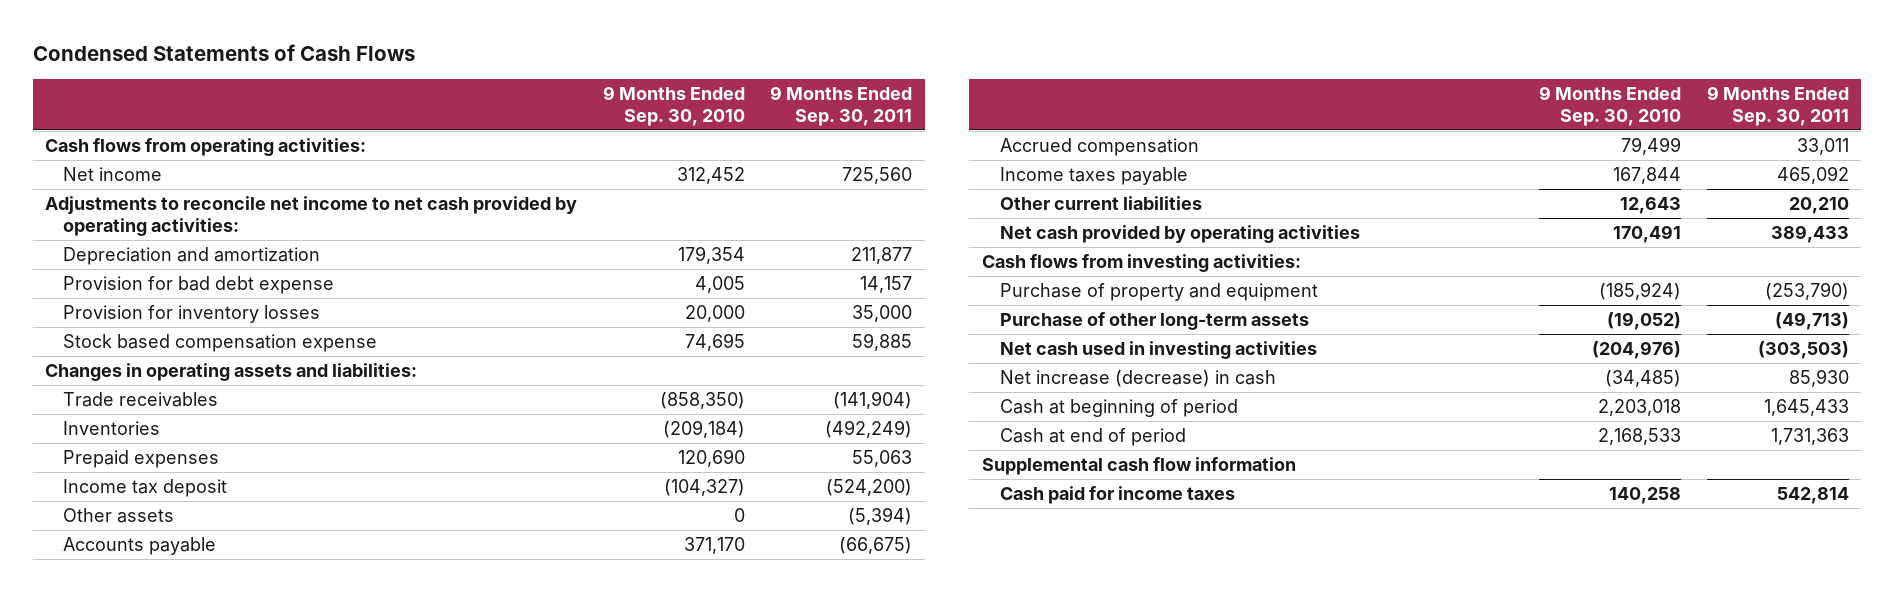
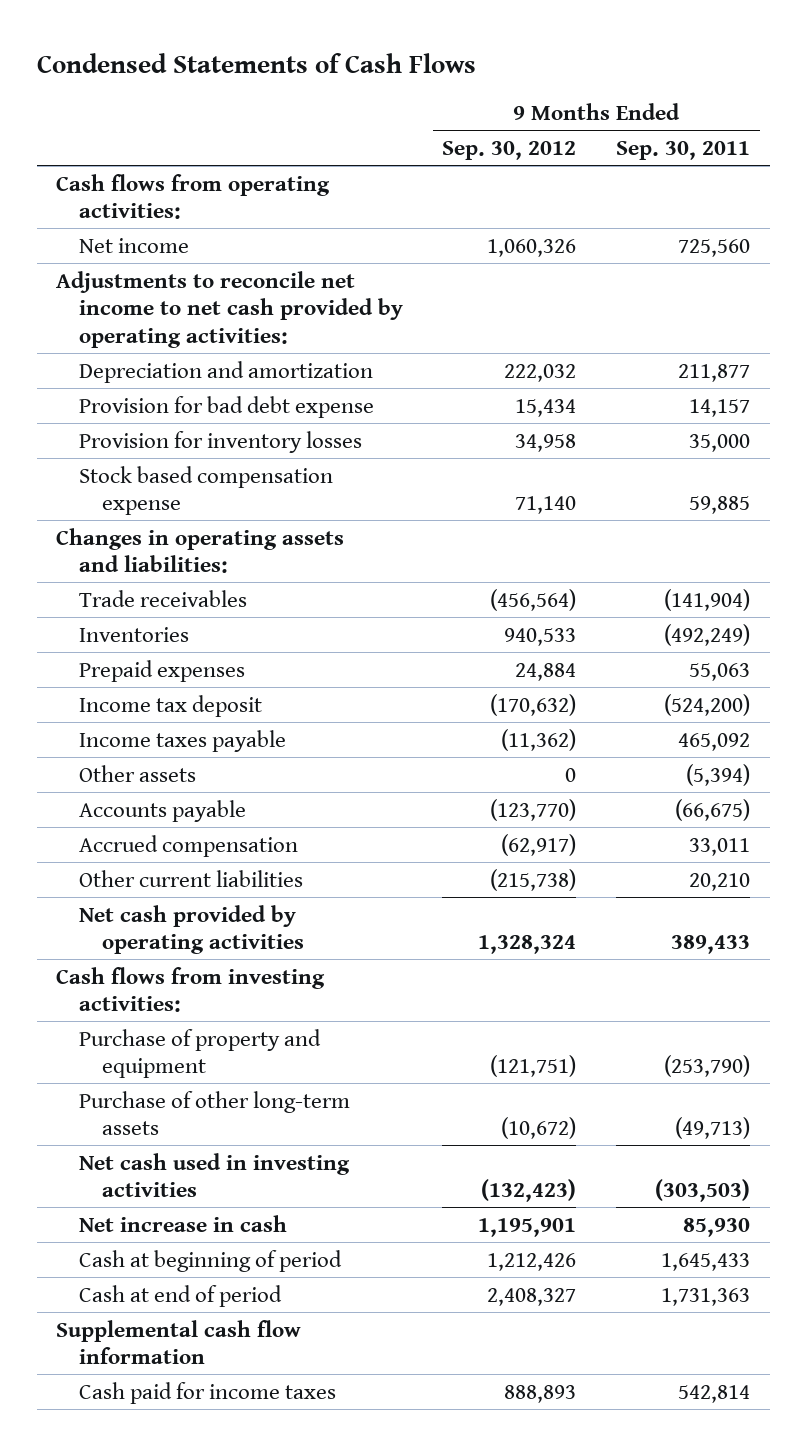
- | 9 Months Ended Sep. 30, 2010 | 9 Months Ended Sep. 30, 2011
+ | 9 Months Ended Sep. 30, 2012 | 9 Months Ended Sep. 30, 2011
moved up: Income taxes payable | (11,362) | 465,092
- Net increase (decrease) in cash | (34,485) | 85,930
+ Net increase in cash | 1,195,901 | 85,930

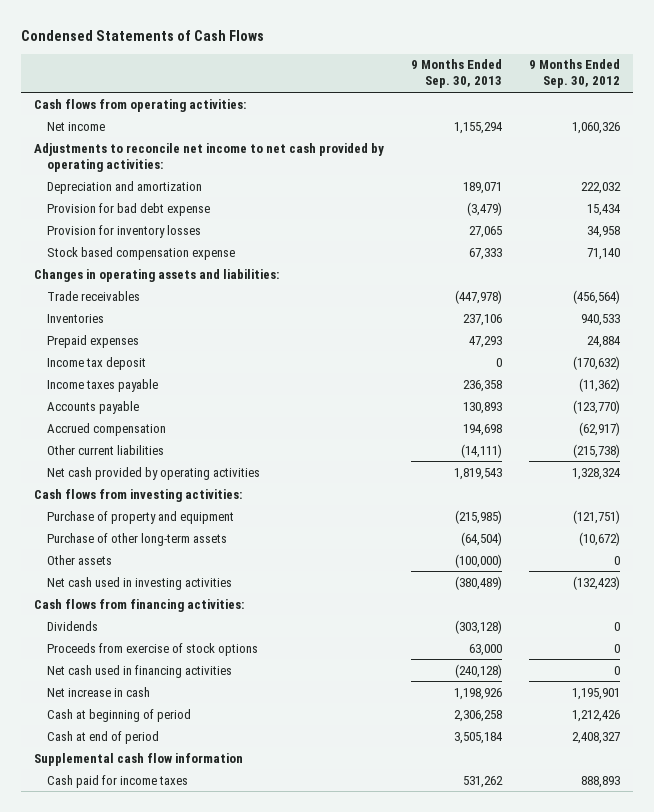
- | 9 Months Ended Sep. 30, 2012 | 9 Months Ended Sep. 30, 2011
+ | 9 Months Ended Sep. 30, 2013 | 9 Months Ended Sep. 30, 2012
moved down: Other assets | (100,000) | 0
+ Cash flows from financing activities:
+ Dividends | (303,128) | 0
+ Proceeds from exercise of stock options | 63,000 | 0
+ Net cash used in financing activities | (240,128) | 0

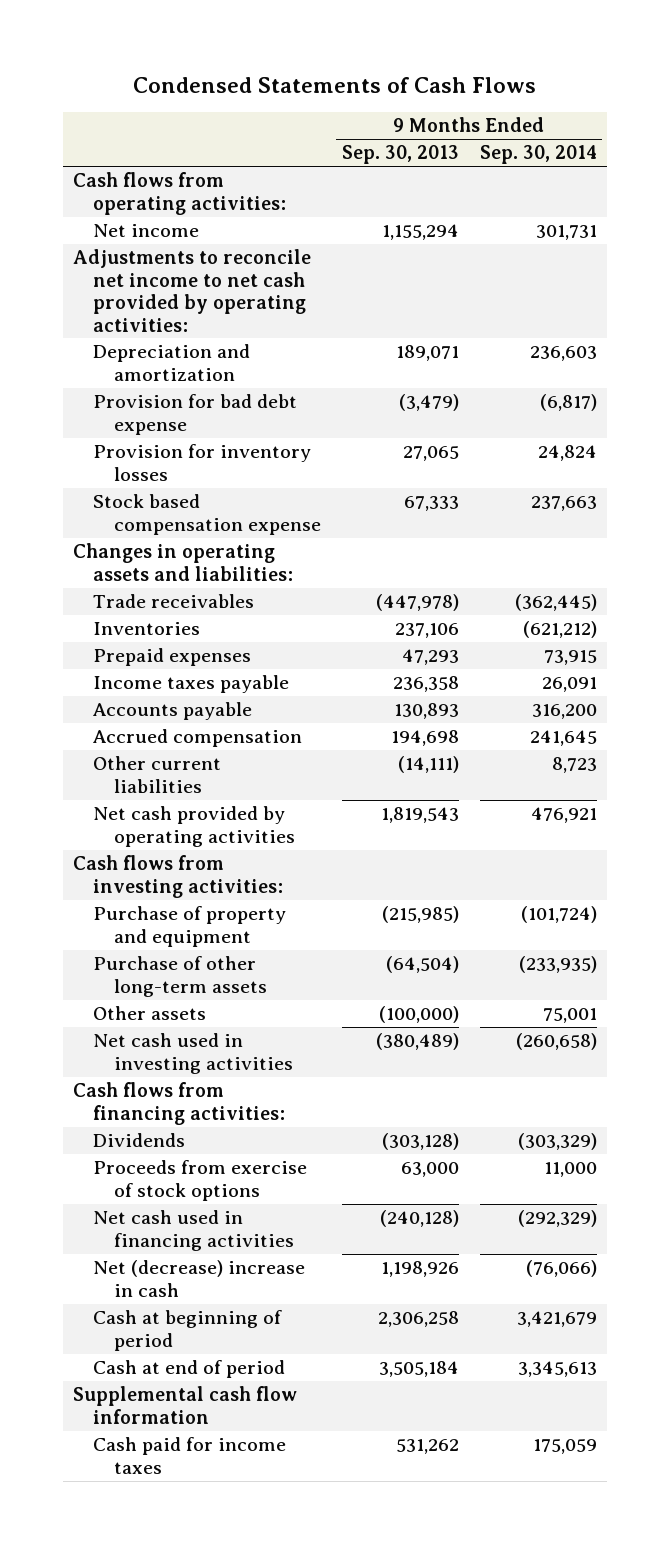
- | 9 Months Ended Sep. 30, 2013 | 9 Months Ended Sep. 30, 2012
+ | 9 Months Ended Sep. 30, 2013 | 9 Months Ended Sep. 30, 2014
- Income tax deposit | 0 | (170,632)
- Net increase in cash | 1,198,926 | 1,195,901
+ Net (decrease) increase in cash | 1,198,926 | (76,066)

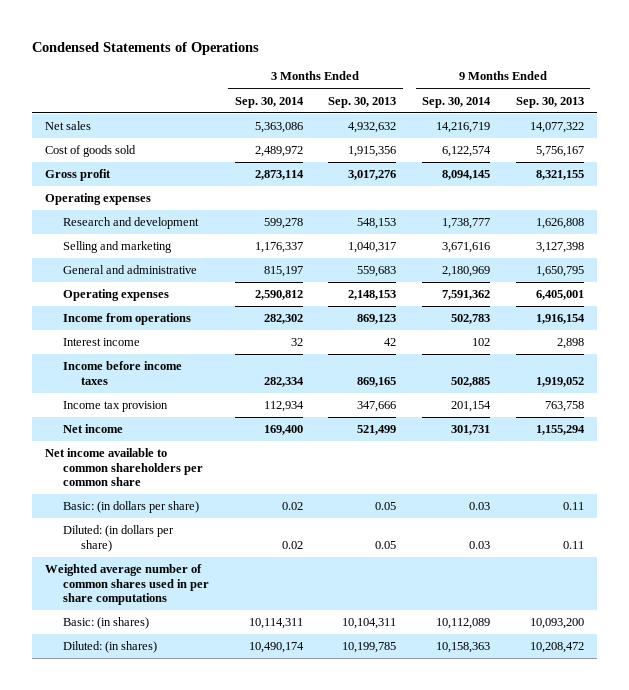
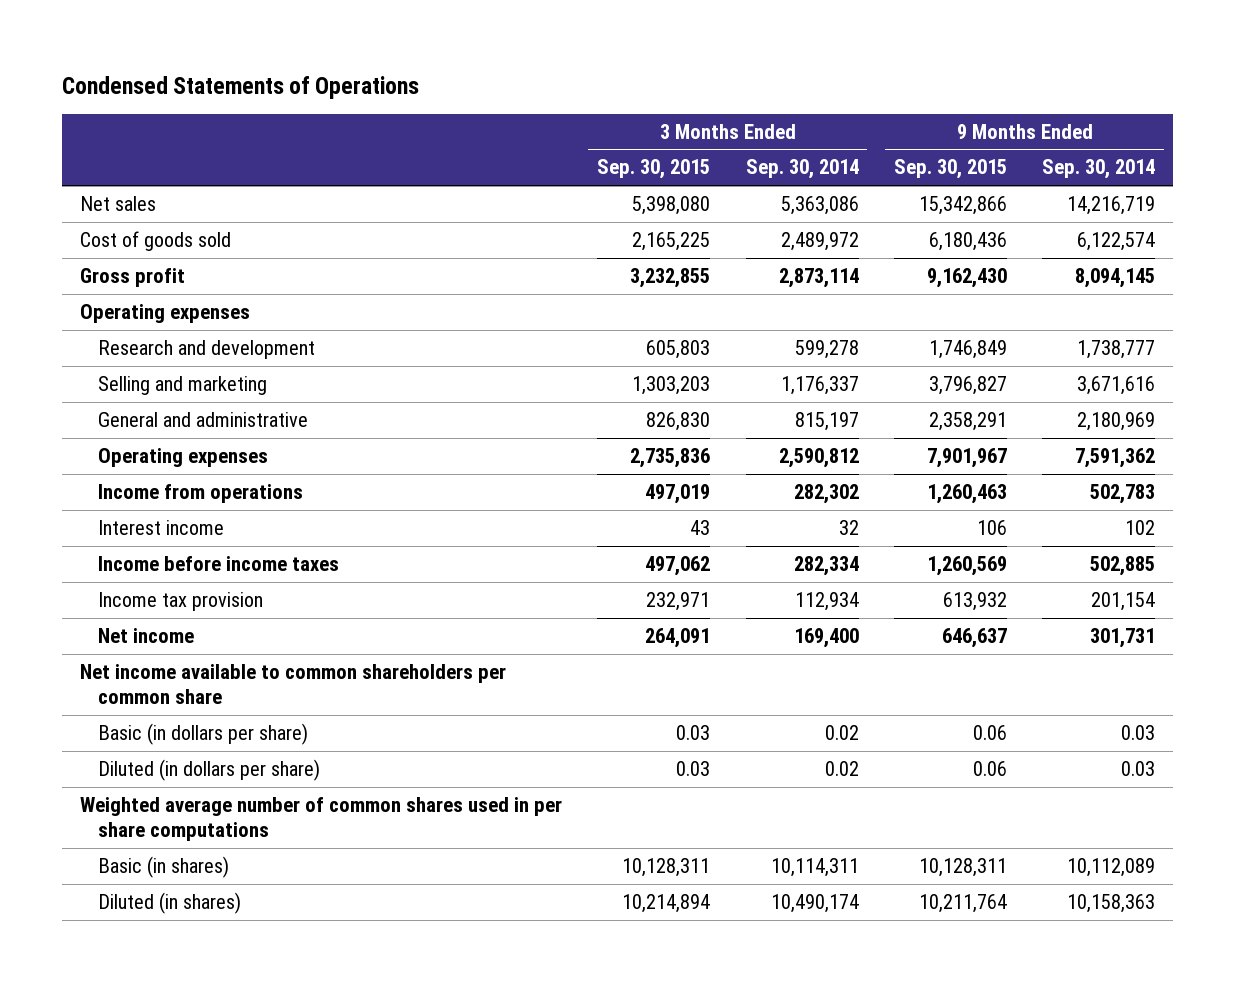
- | 3 Months Ended Sep. 30, 2014 | 3 Months Ended Sep. 30, 2013 | 9 Months Ended Sep. 30, 2014 | 9 Months Ended Sep. 30, 2013
+ | 3 Months Ended Sep. 30, 2015 | 3 Months Ended Sep. 30, 2014 | 9 Months Ended Sep. 30, 2015 | 9 Months Ended Sep. 30, 2014
- Basic: (in dollars per share) | 0.02 | 0.05 | 0.03 | 0.11
- Diluted: (in dollars per share) | 0.02 | 0.05 | 0.03 | 0.11
+ Basic (in dollars per share) | 0.03 | 0.02 | 0.06 | 0.03
+ Diluted (in dollars per share) | 0.03 | 0.02 | 0.06 | 0.03
- Basic: (in shares) | 10,114,311 | 10,104,311 | 10,112,089 | 10,093,200
- Diluted: (in shares) | 10,490,174 | 10,199,785 | 10,158,363 | 10,208,472
+ Basic (in shares) | 10,128,311 | 10,114,311 | 10,128,311 | 10,112,089
+ Diluted (in shares) | 10,214,894 | 10,490,174 | 10,211,764 | 10,158,363

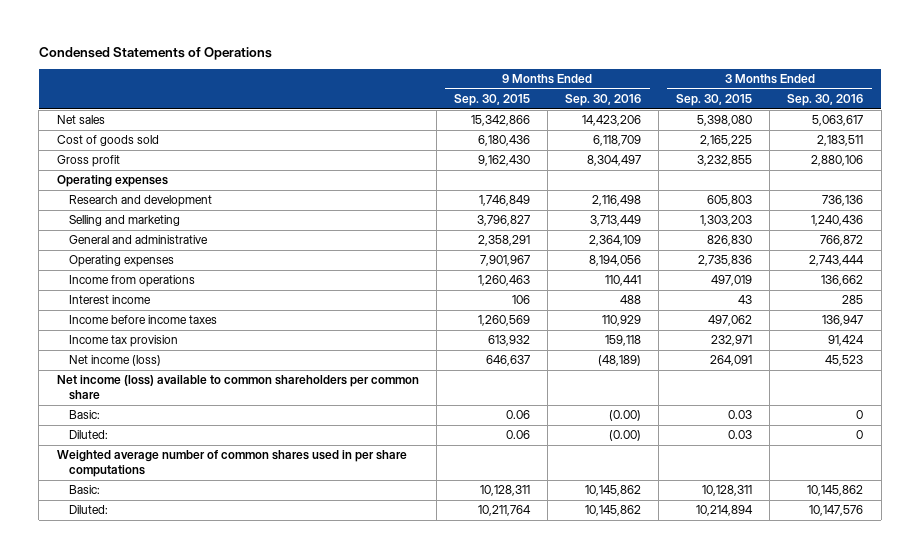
- | 3 Months Ended Sep. 30, 2015 | 3 Months Ended Sep. 30, 2014 | 9 Months Ended Sep. 30, 2015 | 9 Months Ended Sep. 30, 2014
+ | 9 Months Ended Sep. 30, 2015 | 9 Months Ended Sep. 30, 2016 | 3 Months Ended Sep. 30, 2015 | 3 Months Ended Sep. 30, 2016
- Net income | 264,091 | 169,400 | 646,637 | 301,731
- Net income available to common shareholders per common share
- Basic (in dollars per share) | 0.03 | 0.02 | 0.06 | 0.03
- Diluted (in dollars per share) | 0.03 | 0.02 | 0.06 | 0.03
+ Net income (loss) | 646,637 | (48,189) | 264,091 | 45,523
+ Net income (loss) available to common shareholders per common share
+ Basic: | 0.06 | (0.00) | 0.03 | 0
+ Diluted: | 0.06 | (0.00) | 0.03 | 0
- Basic (in shares) | 10,128,311 | 10,114,311 | 10,128,311 | 10,112,089
- Diluted (in shares) | 10,214,894 | 10,490,174 | 10,211,764 | 10,158,363
+ Basic: | 10,128,311 | 10,145,862 | 10,128,311 | 10,145,862
+ Diluted: | 10,211,764 | 10,145,862 | 10,214,894 | 10,147,576

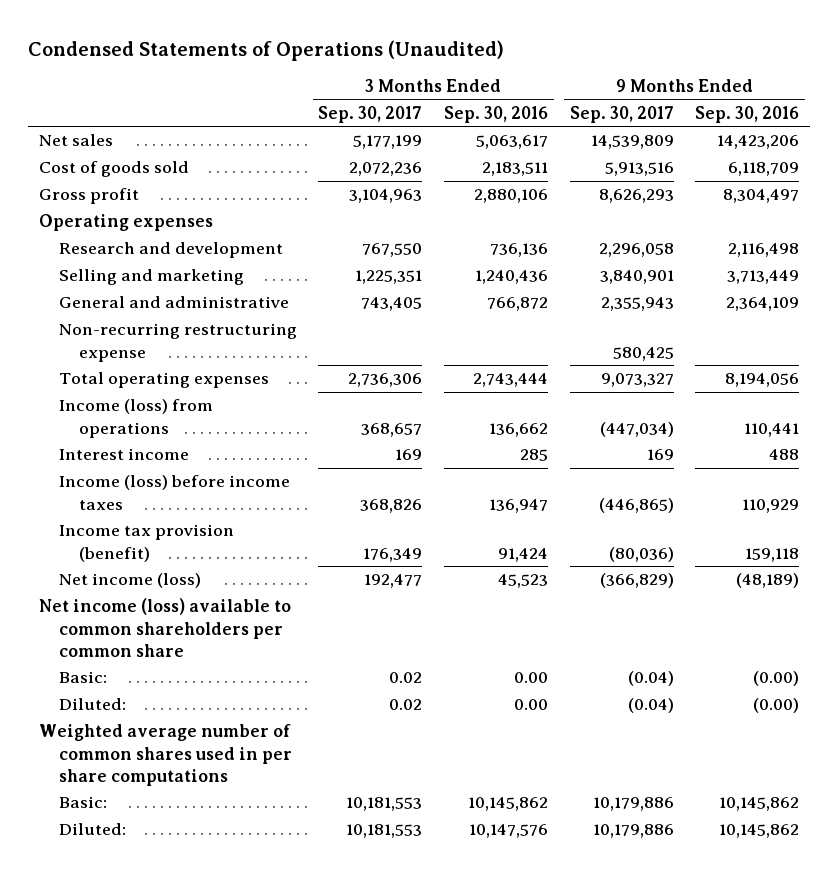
- Condensed Statements of Operations
+ Condensed Statements of Operations (Unaudited)
- | 9 Months Ended Sep. 30, 2015 | 9 Months Ended Sep. 30, 2016 | 3 Months Ended Sep. 30, 2015 | 3 Months Ended Sep. 30, 2016
+ | 3 Months Ended Sep. 30, 2017 | 3 Months Ended Sep. 30, 2016 | 9 Months Ended Sep. 30, 2017 | 9 Months Ended Sep. 30, 2016
- Operating expenses | 7,901,967 | 8,194,056 | 2,735,836 | 2,743,444
- Income from operations | 1,260,463 | 110,441 | 497,019 | 136,662
+ Non-recurring restructuring expense | | | 580,425 |
+ Total operating expenses | 2,736,306 | 2,743,444 | 9,073,327 | 8,194,056
+ Income (loss) from operations | 368,657 | 136,662 | (447,034) | 110,441
- Income before income taxes | 1,260,569 | 110,929 | 497,062 | 136,947
- Income tax provision | 613,932 | 159,118 | 232,971 | 91,424
+ Income (loss) before income taxes | 368,826 | 136,947 | (446,865) | 110,929
+ Income tax provision (benefit) | 176,349 | 91,424 | (80,036) | 159,118
- Basic: | 0.06 | (0.00) | 0.03 | 0
- Diluted: | 0.06 | (0.00) | 0.03 | 0
+ Basic: | 0.02 | 0.00 | (0.04) | (0.00)
+ Diluted: | 0.02 | 0.00 | (0.04) | (0.00)

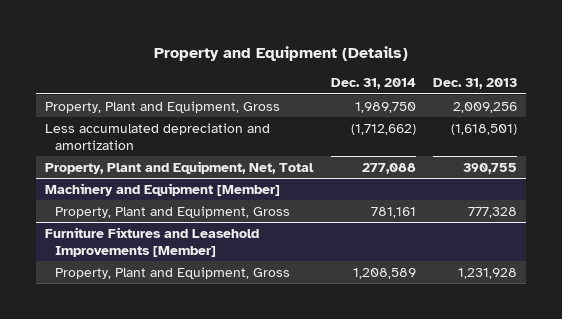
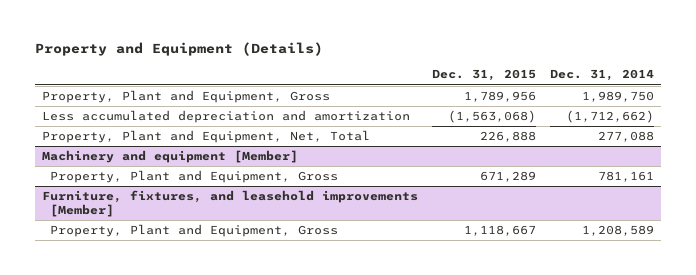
- | Dec. 31, 2014 | Dec. 31, 2013
+ | Dec. 31, 2015 | Dec. 31, 2014
- Machinery and Equipment [Member]
+ Machinery and equipment [Member]
- Furniture Fixtures and Leasehold Improvements [Member]
+ Furniture, fixtures, and leasehold improvements [Member]

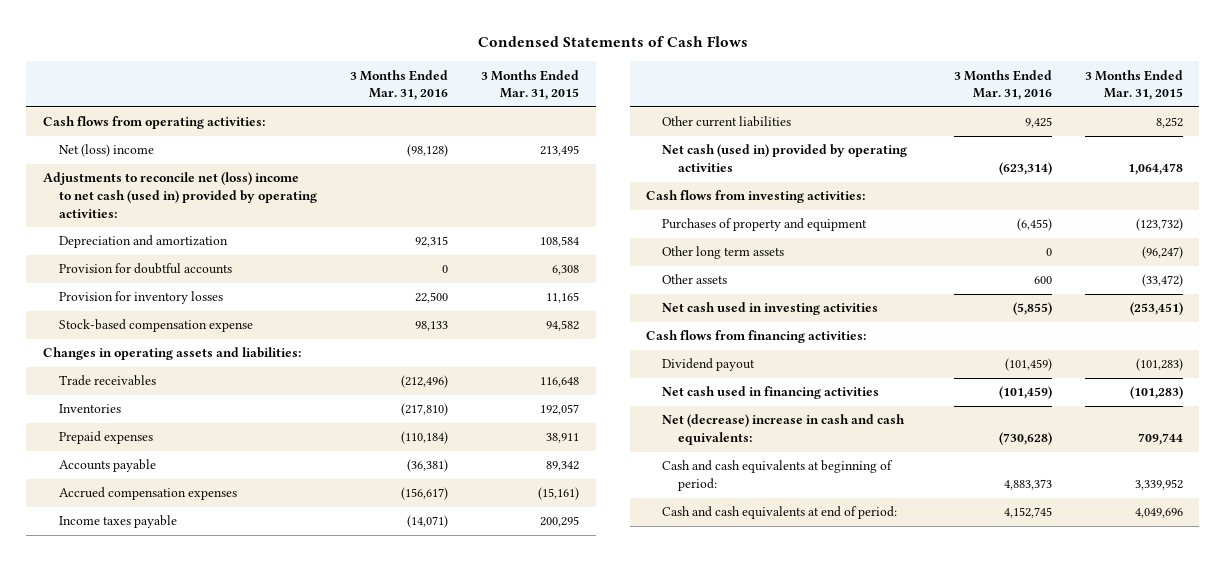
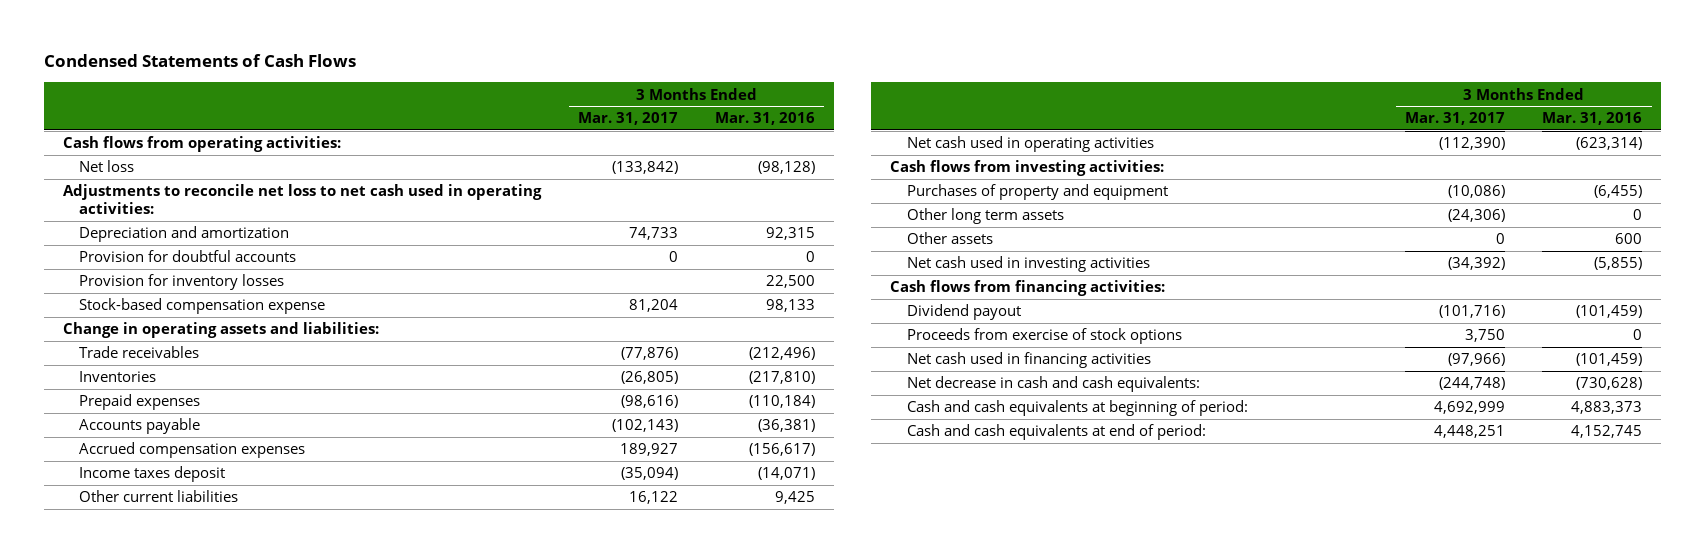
- | 3 Months Ended Mar. 31, 2016 | 3 Months Ended Mar. 31, 2015
+ | 3 Months Ended Mar. 31, 2017 | 3 Months Ended Mar. 31, 2016
- Net (loss) income | (98,128) | 213,495
- Adjustments to reconcile net (loss) income to net cash (used in) provided by operating activities:
+ Net loss | (133,842) | (98,128)
+ Adjustments to reconcile net loss to net cash used in operating activities:
- Changes in operating assets and liabilities:
+ Change in operating assets and liabilities:
- Income taxes payable | (14,071) | 200,295
+ Income taxes deposit | (35,094) | (14,071)
- Net cash (used in) provided by operating activities | (623,314) | 1,064,478
+ Net cash used in operating activities | (112,390) | (623,314)
+ Proceeds from exercise of stock options | 3,750 | 0
- Net (decrease) increase in cash and cash equivalents: | (730,628) | 709,744
+ Net decrease in cash and cash equivalents: | (244,748) | (730,628)

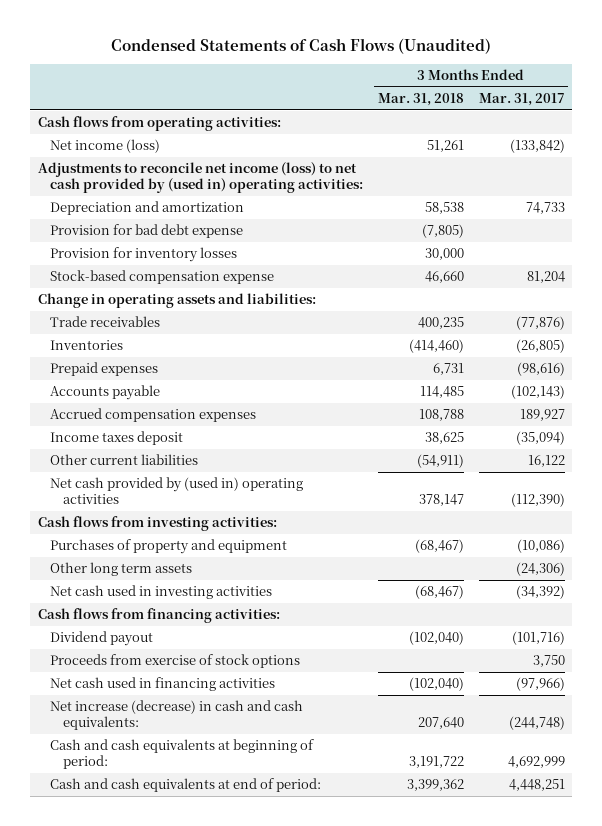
- Condensed Statements of Cash Flows
+ Condensed Statements of Cash Flows (Unaudited)
- | 3 Months Ended Mar. 31, 2017 | 3 Months Ended Mar. 31, 2016
+ | 3 Months Ended Mar. 31, 2018 | 3 Months Ended Mar. 31, 2017
- Net loss | (133,842) | (98,128)
- Adjustments to reconcile net loss to net cash used in operating activities:
+ Net income (loss) | 51,261 | (133,842)
+ Adjustments to reconcile net income (loss) to net cash provided by (used in) operating activities:
- Provision for doubtful accounts | 0 | 0
+ Provision for bad debt expense | (7,805) |
- Net cash used in operating activities | (112,390) | (623,314)
+ Net cash provided by (used in) operating activities | 378,147 | (112,390)
- Other assets | 0 | 600
- Net decrease in cash and cash equivalents: | (244,748) | (730,628)
+ Net increase (decrease) in cash and cash equivalents: | 207,640 | (244,748)

